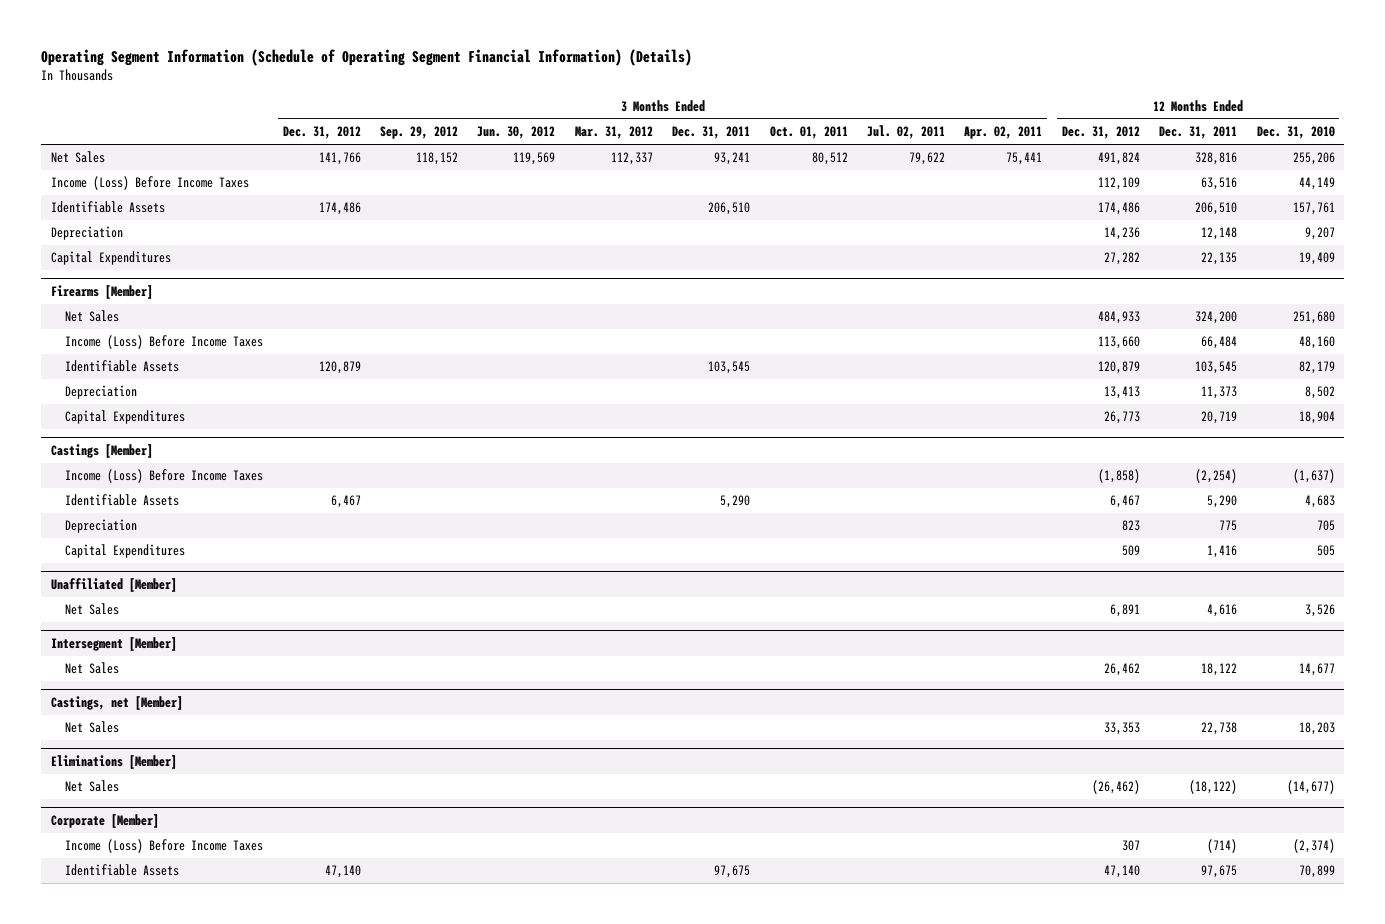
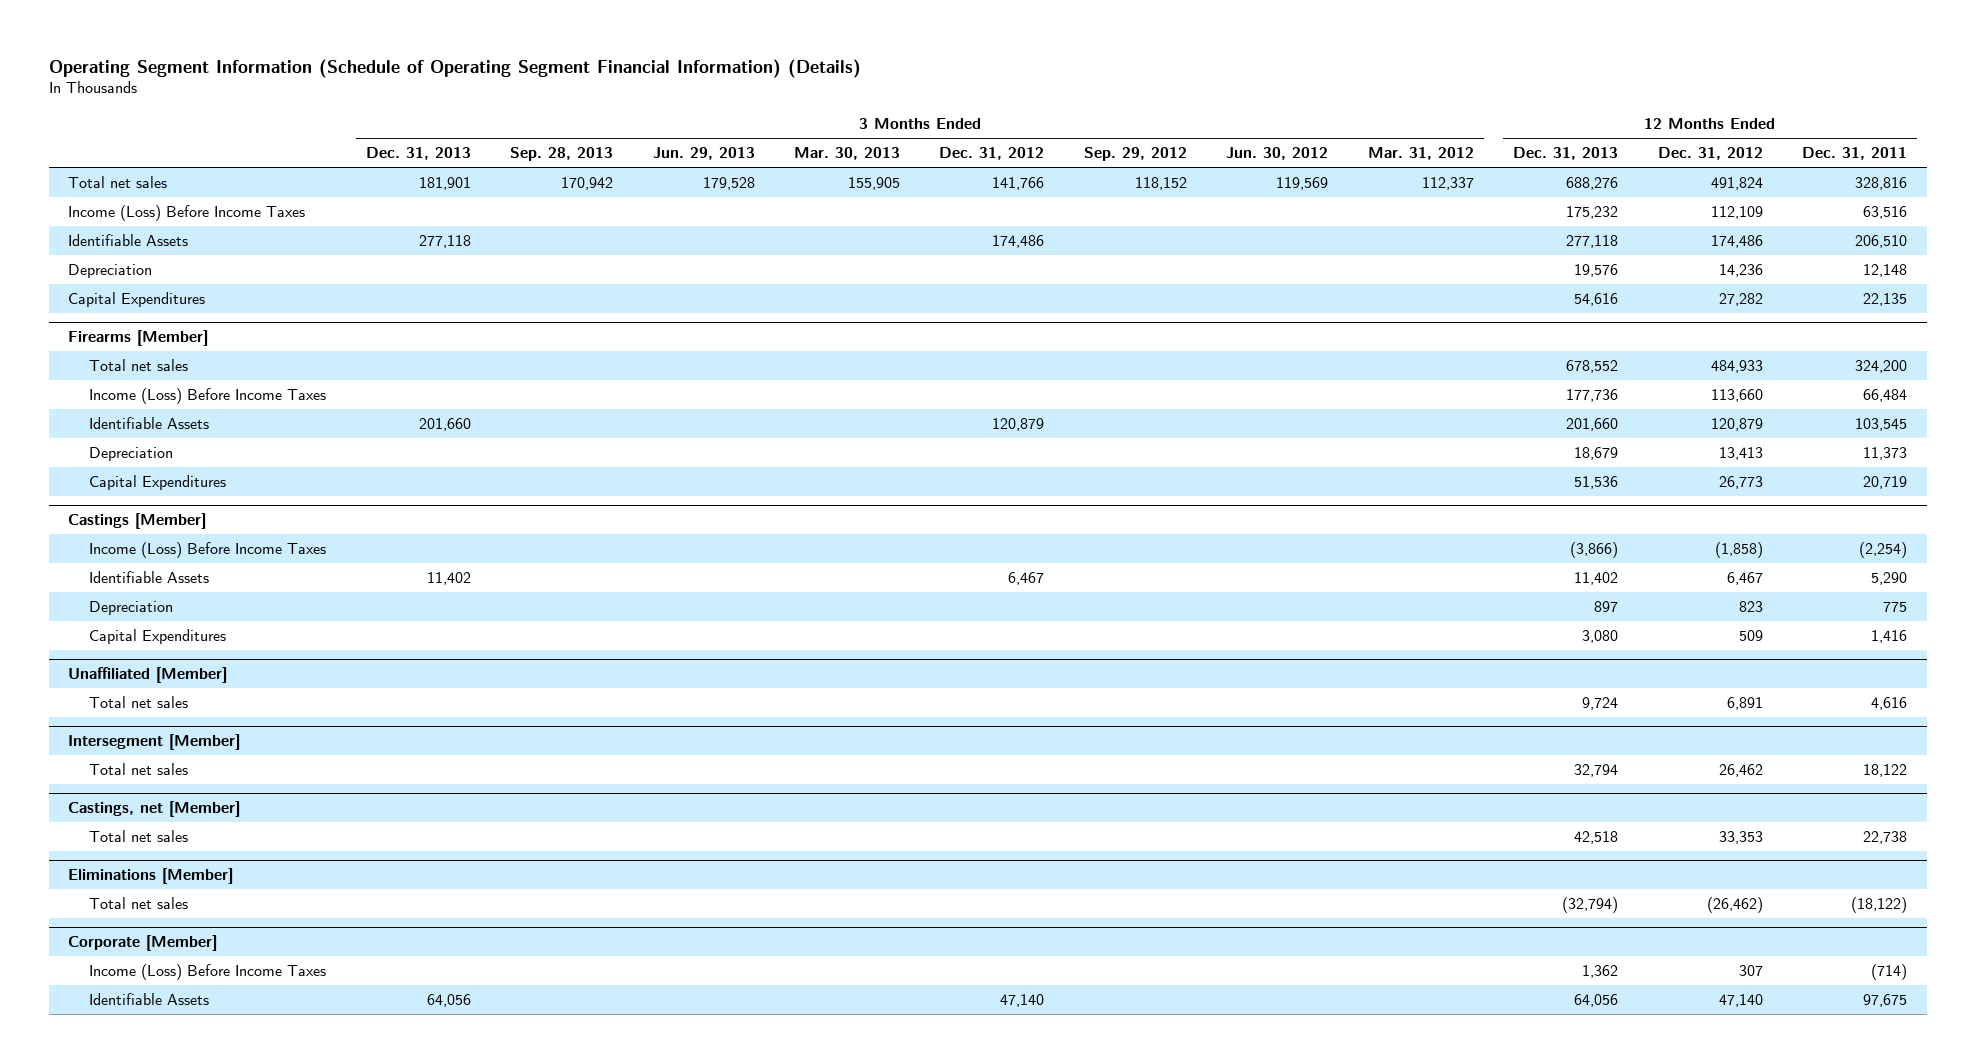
- | 3 Months Ended Dec. 31, 2012 | 3 Months Ended Sep. 29, 2012 | 3 Months Ended Jun. 30, 2012 | 3 Months Ended Mar. 31, 2012 | 3 Months Ended Dec. 31, 2011 | 3 Months Ended Oct. 01, 2011 | 3 Months Ended Jul. 02, 2011 | 3 Months Ended Apr. 02, 2011 | 12 Months Ended Dec. 31, 2012 | 12 Months Ended Dec. 31, 2011 | 12 Months Ended Dec. 31, 2010
+ | 3 Months Ended Dec. 31, 2013 | 3 Months Ended Sep. 28, 2013 | 3 Months Ended Jun. 29, 2013 | 3 Months Ended Mar. 30, 2013 | 3 Months Ended Dec. 31, 2012 | 3 Months Ended Sep. 29, 2012 | 3 Months Ended Jun. 30, 2012 | 3 Months Ended Mar. 31, 2012 | 12 Months Ended Dec. 31, 2013 | 12 Months Ended Dec. 31, 2012 | 12 Months Ended Dec. 31, 2011
- Net Sales | 141,766 | 118,152 | 119,569 | 112,337 | 93,241 | 80,512 | 79,622 | 75,441 | 491,824 | 328,816 | 255,206
+ Total net sales | 181,901 | 170,942 | 179,528 | 155,905 | 141,766 | 118,152 | 119,569 | 112,337 | 688,276 | 491,824 | 328,816
@ Firearms [Member]
- Net Sales | | | | | | | | | 484,933 | 324,200 | 251,680
+ Total net sales | | | | | | | | | 678,552 | 484,933 | 324,200
@ Unaffiliated [Member]
- Net Sales | | | | | | | | | 6,891 | 4,616 | 3,526
+ Total net sales | | | | | | | | | 9,724 | 6,891 | 4,616
@ Intersegment [Member]
- Net Sales | | | | | | | | | 26,462 | 18,122 | 14,677
+ Total net sales | | | | | | | | | 32,794 | 26,462 | 18,122
@ Castings, net [Member]
- Net Sales | | | | | | | | | 33,353 | 22,738 | 18,203
+ Total net sales | | | | | | | | | 42,518 | 33,353 | 22,738
@ Eliminations [Member]
- Net Sales | | | | | | | | | (26,462) | (18,122) | (14,677)
+ Total net sales | | | | | | | | | (32,794) | (26,462) | (18,122)

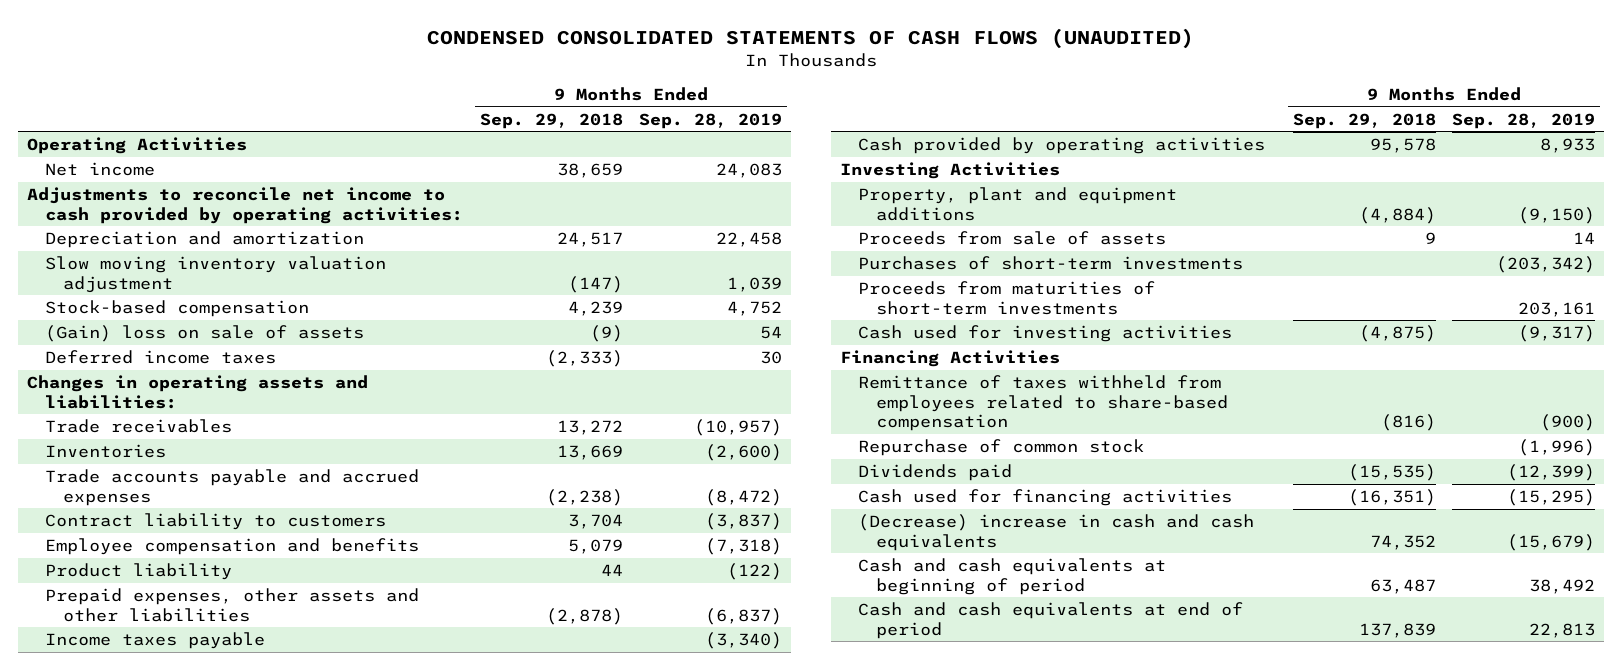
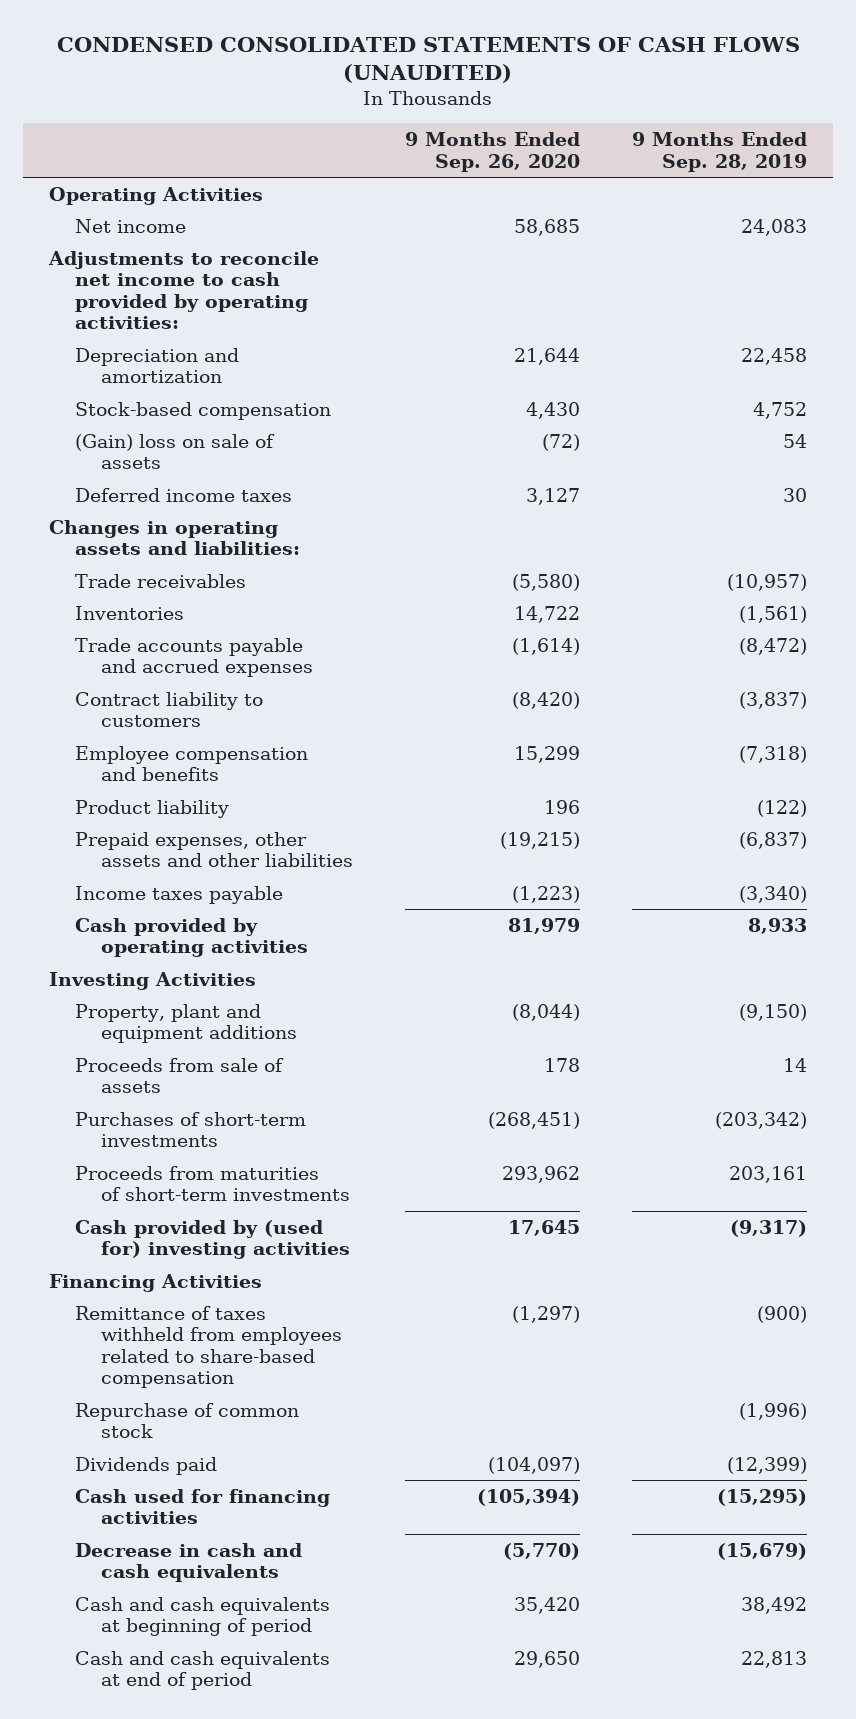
- | 9 Months Ended Sep. 29, 2018 | 9 Months Ended Sep. 28, 2019
+ | 9 Months Ended Sep. 26, 2020 | 9 Months Ended Sep. 28, 2019
- Slow moving inventory valuation adjustment | (147) | 1,039
- Inventories | 13,669 | (2,600)
+ Inventories | 14,722 | (1,561)
- Cash used for investing activities | (4,875) | (9,317)
+ Cash provided by (used for) investing activities | 17,645 | (9,317)
- (Decrease) increase in cash and cash equivalents | 74,352 | (15,679)
+ Decrease in cash and cash equivalents | (5,770) | (15,679)

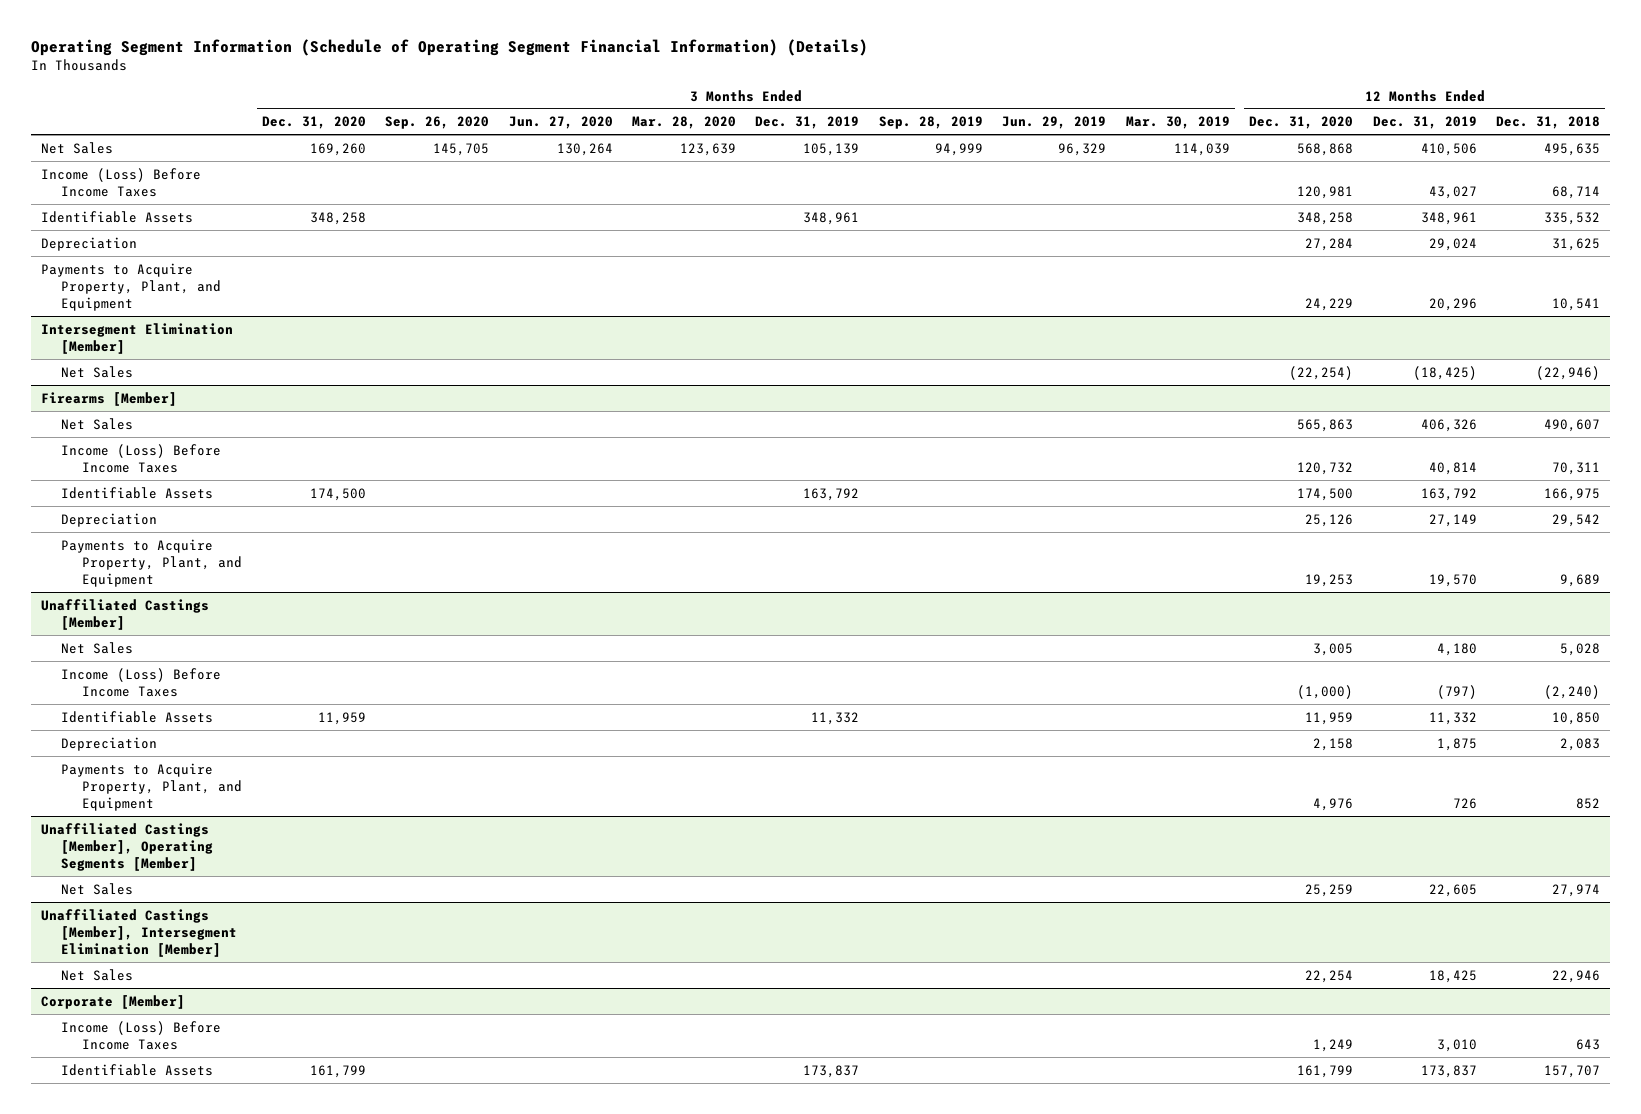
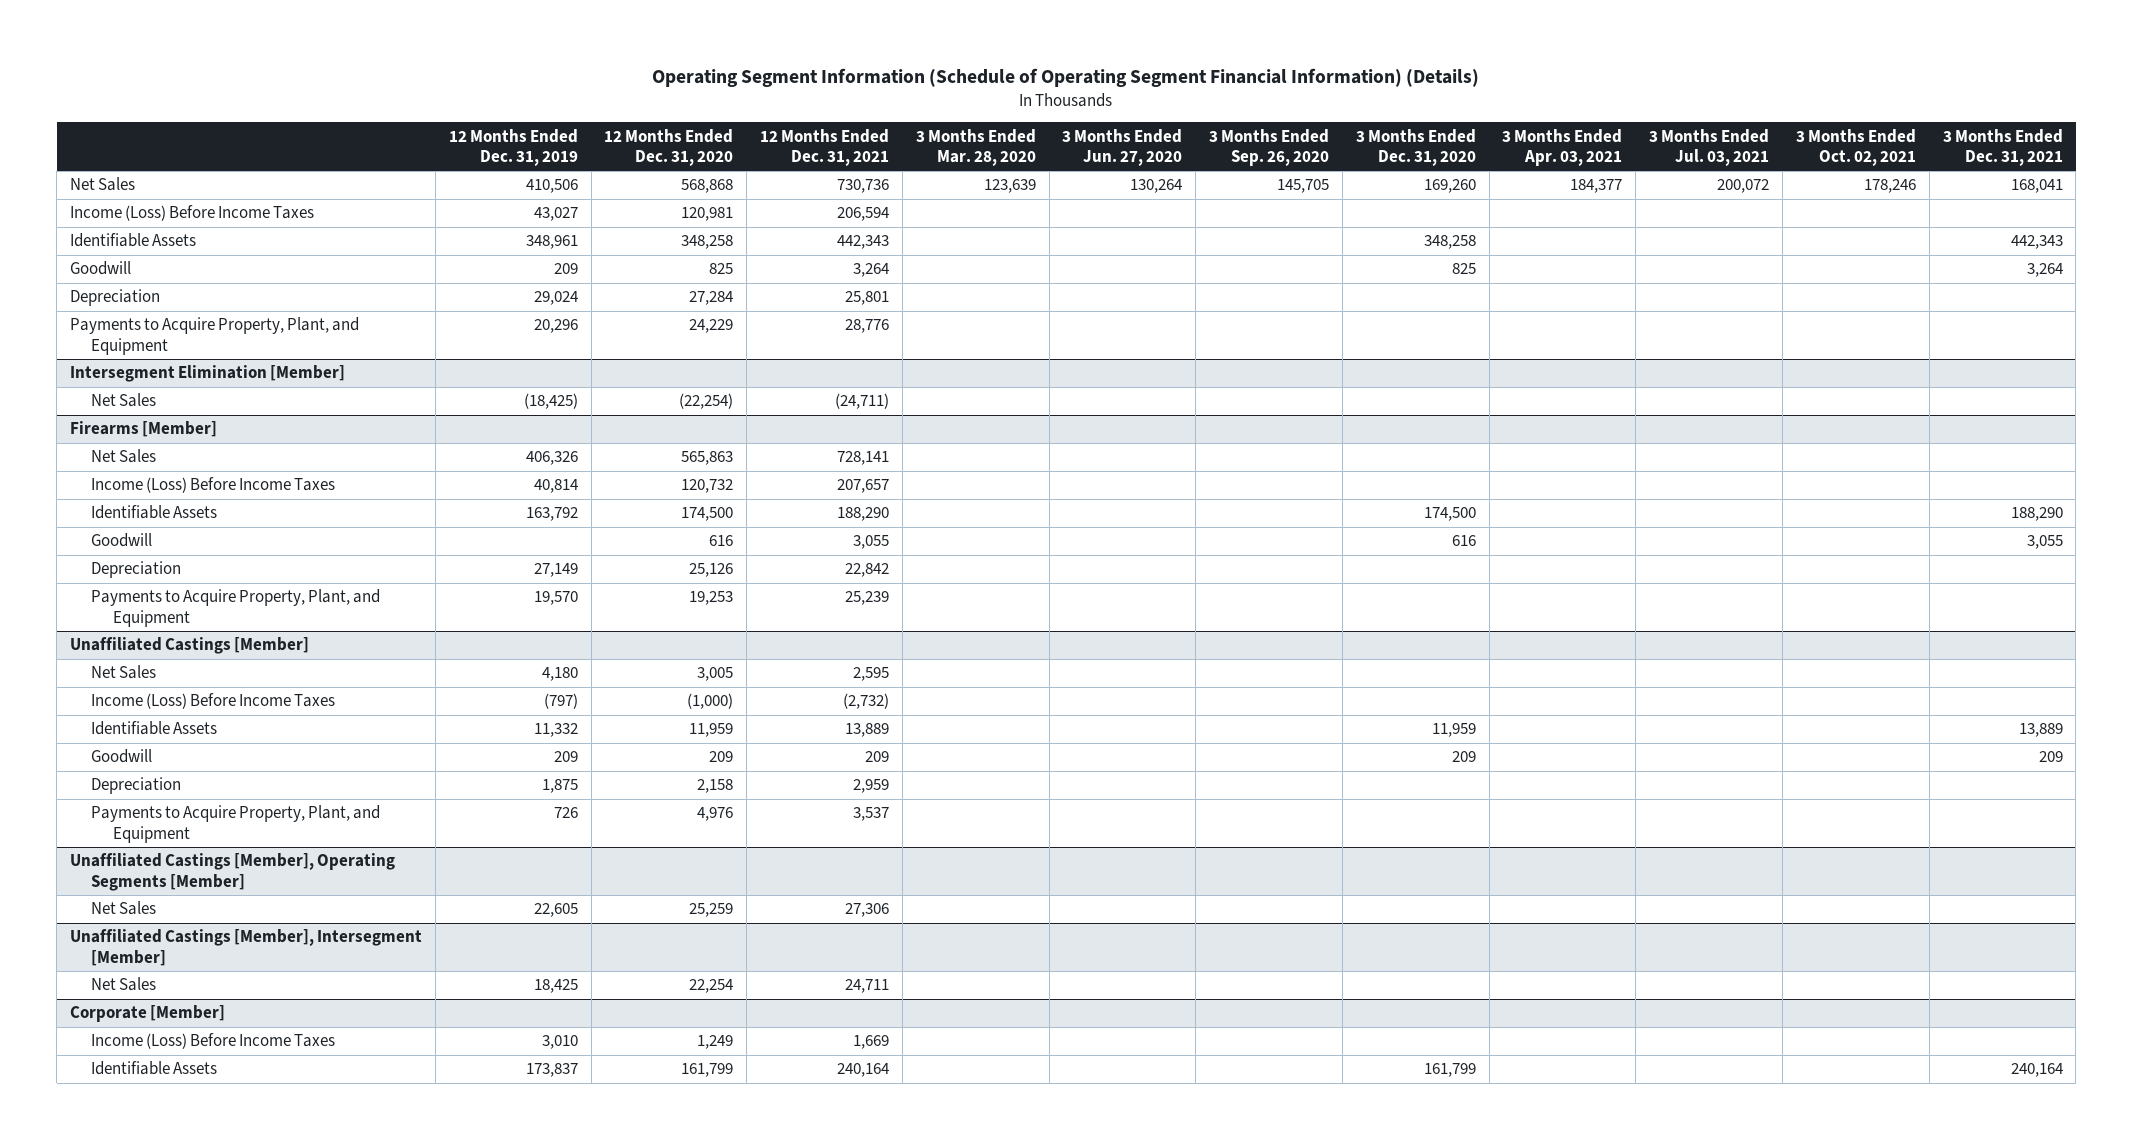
- | 3 Months Ended Dec. 31, 2020 | 3 Months Ended Sep. 26, 2020 | 3 Months Ended Jun. 27, 2020 | 3 Months Ended Mar. 28, 2020 | 3 Months Ended Dec. 31, 2019 | 3 Months Ended Sep. 28, 2019 | 3 Months Ended Jun. 29, 2019 | 3 Months Ended Mar. 30, 2019 | 12 Months Ended Dec. 31, 2020 | 12 Months Ended Dec. 31, 2019 | 12 Months Ended Dec. 31, 2018
+ | 12 Months Ended Dec. 31, 2019 | 12 Months Ended Dec. 31, 2020 | 12 Months Ended Dec. 31, 2021 | 3 Months Ended Mar. 28, 2020 | 3 Months Ended Jun. 27, 2020 | 3 Months Ended Sep. 26, 2020 | 3 Months Ended Dec. 31, 2020 | 3 Months Ended Apr. 03, 2021 | 3 Months Ended Jul. 03, 2021 | 3 Months Ended Oct. 02, 2021 | 3 Months Ended Dec. 31, 2021
+ Goodwill | 209 | 825 | 3,264 | | | | 825 | | | | 3,264
@ Firearms [Member]
+ Goodwill | | 616 | 3,055 | | | | 616 | | | | 3,055
@ Unaffiliated Castings [Member]
+ Goodwill | 209 | 209 | 209 | | | | 209 | | | | 209
- Unaffiliated Castings [Member], Intersegment Elimination [Member]
+ Unaffiliated Castings [Member], Intersegment [Member]

